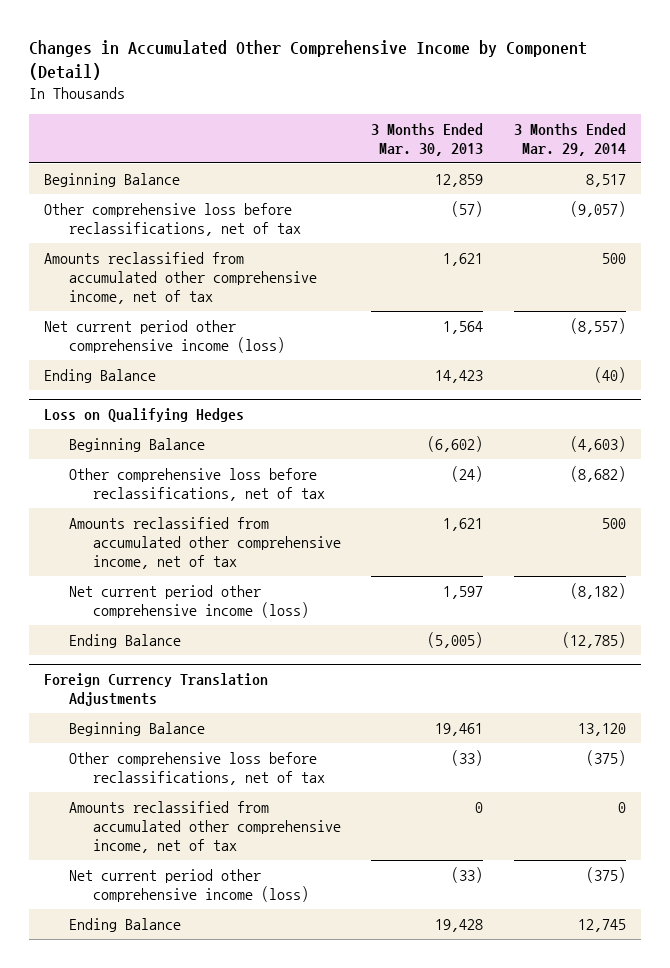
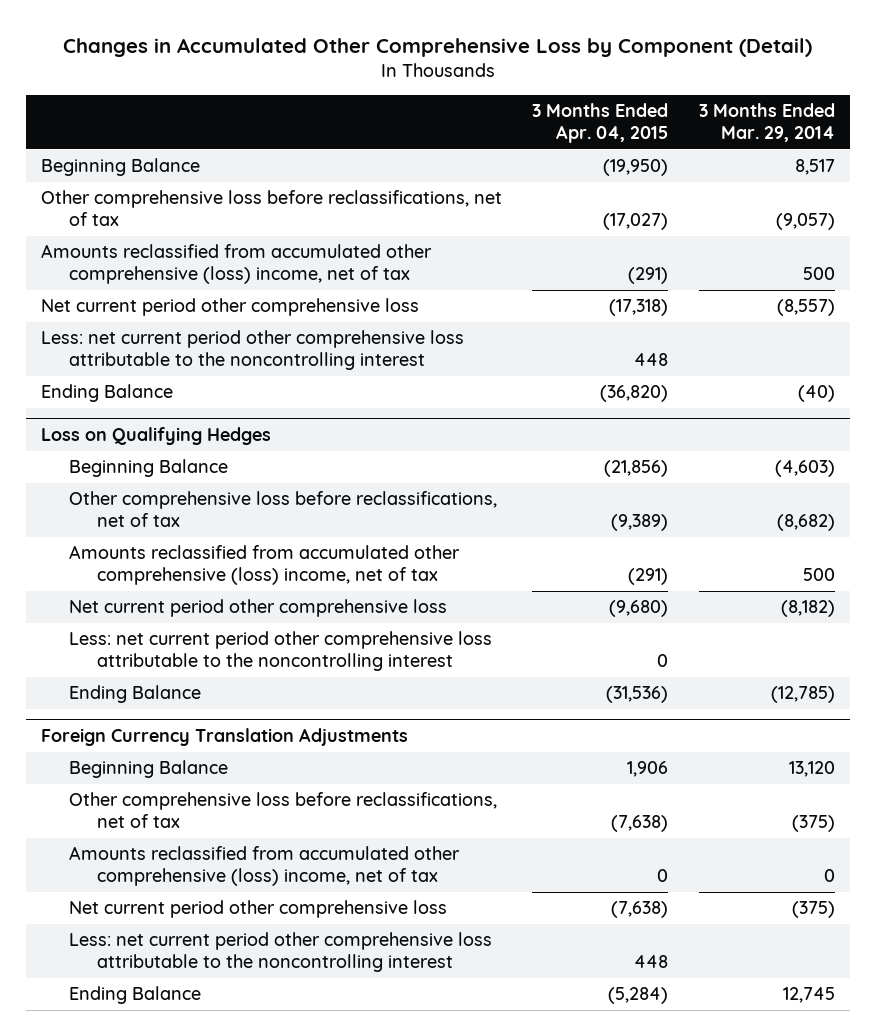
- Changes in Accumulated Other Comprehensive Income by Component (Detail)
+ Changes in Accumulated Other Comprehensive Loss by Component (Detail)
- | 3 Months Ended Mar. 30, 2013 | 3 Months Ended Mar. 29, 2014
+ | 3 Months Ended Apr. 04, 2015 | 3 Months Ended Mar. 29, 2014
- Amounts reclassified from accumulated other comprehensive income, net of tax | 1,621 | 500
- Net current period other comprehensive income (loss) | 1,564 | (8,557)
+ Amounts reclassified from accumulated other comprehensive (loss) income, net of tax | (291) | 500
+ Net current period other comprehensive loss | (17,318) | (8,557)
+ Less: net current period other comprehensive loss attributable to the noncontrolling interest | 448 |
@ Loss on Qualifying Hedges
- Amounts reclassified from accumulated other comprehensive income, net of tax | 1,621 | 500
- Net current period other comprehensive income (loss) | 1,597 | (8,182)
+ Amounts reclassified from accumulated other comprehensive (loss) income, net of tax | (291) | 500
+ Net current period other comprehensive loss | (9,680) | (8,182)
+ Less: net current period other comprehensive loss attributable to the noncontrolling interest | 0 |
@ Foreign Currency Translation Adjustments
- Amounts reclassified from accumulated other comprehensive income, net of tax | 0 | 0
- Net current period other comprehensive income (loss) | (33) | (375)
+ Amounts reclassified from accumulated other comprehensive (loss) income, net of tax | 0 | 0
+ Net current period other comprehensive loss | (7,638) | (375)
+ Less: net current period other comprehensive loss attributable to the noncontrolling interest | 448 |

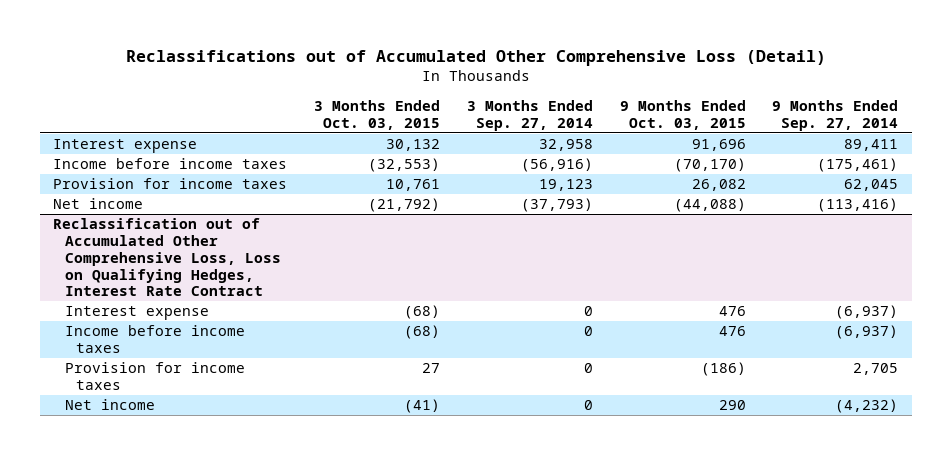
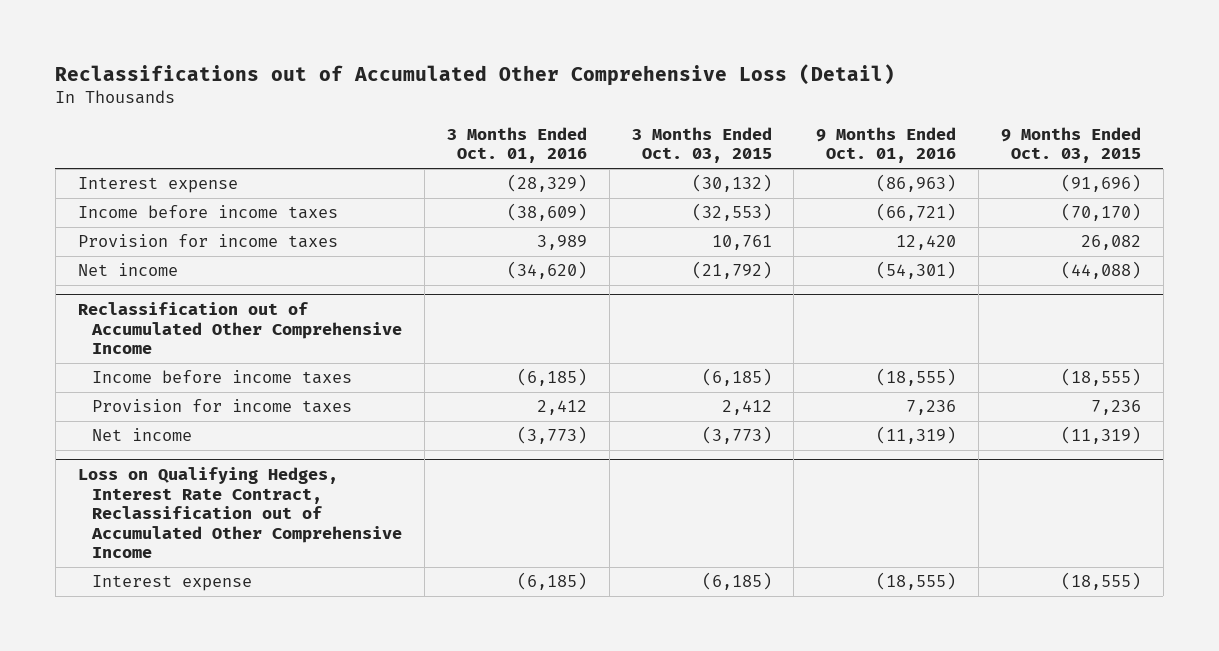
- | 3 Months Ended Oct. 03, 2015 | 3 Months Ended Sep. 27, 2014 | 9 Months Ended Oct. 03, 2015 | 9 Months Ended Sep. 27, 2014
+ | 3 Months Ended Oct. 01, 2016 | 3 Months Ended Oct. 03, 2015 | 9 Months Ended Oct. 01, 2016 | 9 Months Ended Oct. 03, 2015
- Interest expense | 30,132 | 32,958 | 91,696 | 89,411
+ Interest expense | (28,329) | (30,132) | (86,963) | (91,696)
- Reclassification out of Accumulated Other Comprehensive Loss, Loss on Qualifying Hedges, Interest Rate Contract
- Interest expense | (68) | 0 | 476 | (6,937)
- Income before income taxes | (68) | 0 | 476 | (6,937)
- Provision for income taxes | 27 | 0 | (186) | 2,705
- Net income | (41) | 0 | 290 | (4,232)
+ Reclassification out of Accumulated Other Comprehensive Income
+ Income before income taxes | (6,185) | (6,185) | (18,555) | (18,555)
+ Provision for income taxes | 2,412 | 2,412 | 7,236 | 7,236
+ Net income | (3,773) | (3,773) | (11,319) | (11,319)
+ Loss on Qualifying Hedges, Interest Rate Contract, Reclassification out of Accumulated Other Comprehensive Income
+ Interest expense | (6,185) | (6,185) | (18,555) | (18,555)

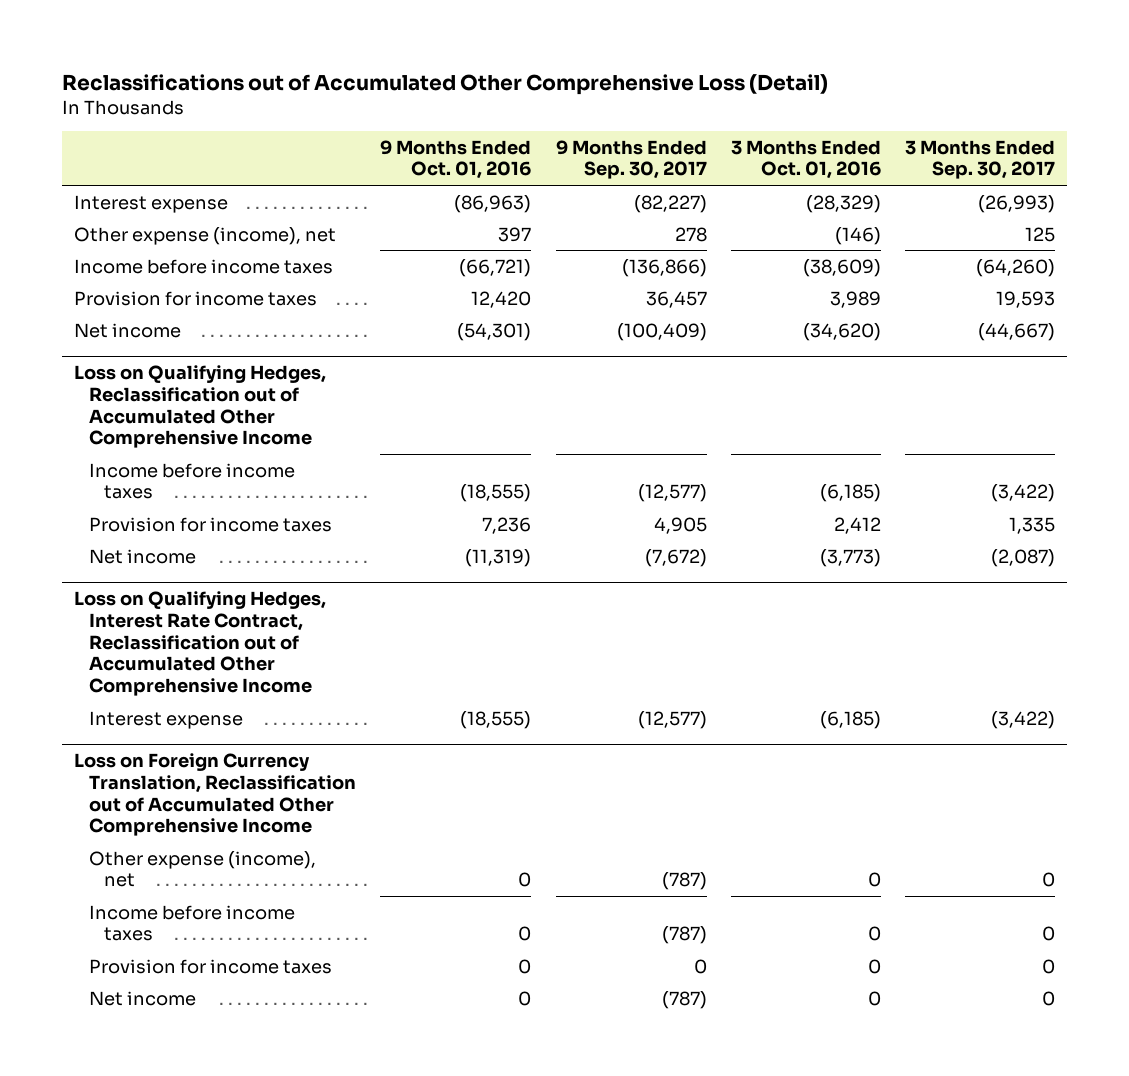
- | 3 Months Ended Oct. 01, 2016 | 3 Months Ended Oct. 03, 2015 | 9 Months Ended Oct. 01, 2016 | 9 Months Ended Oct. 03, 2015
+ | 9 Months Ended Oct. 01, 2016 | 9 Months Ended Sep. 30, 2017 | 3 Months Ended Oct. 01, 2016 | 3 Months Ended Sep. 30, 2017
+ Other expense (income), net | 397 | 278 | (146) | 125
- Reclassification out of Accumulated Other Comprehensive Income
+ Loss on Qualifying Hedges, Reclassification out of Accumulated Other Comprehensive Income
+ Loss on Foreign Currency Translation, Reclassification out of Accumulated Other Comprehensive Income
+ Other expense (income), net | 0 | (787) | 0 | 0
+ Income before income taxes | 0 | (787) | 0 | 0
+ Provision for income taxes | 0 | 0 | 0 | 0
+ Net income | 0 | (787) | 0 | 0

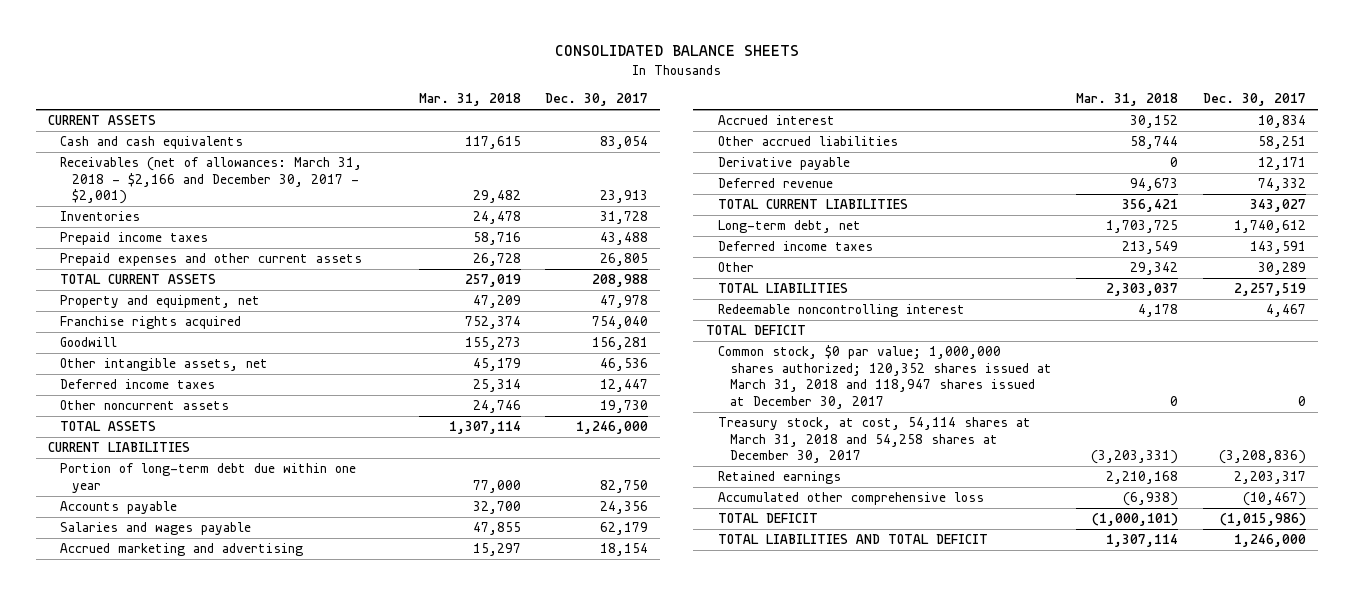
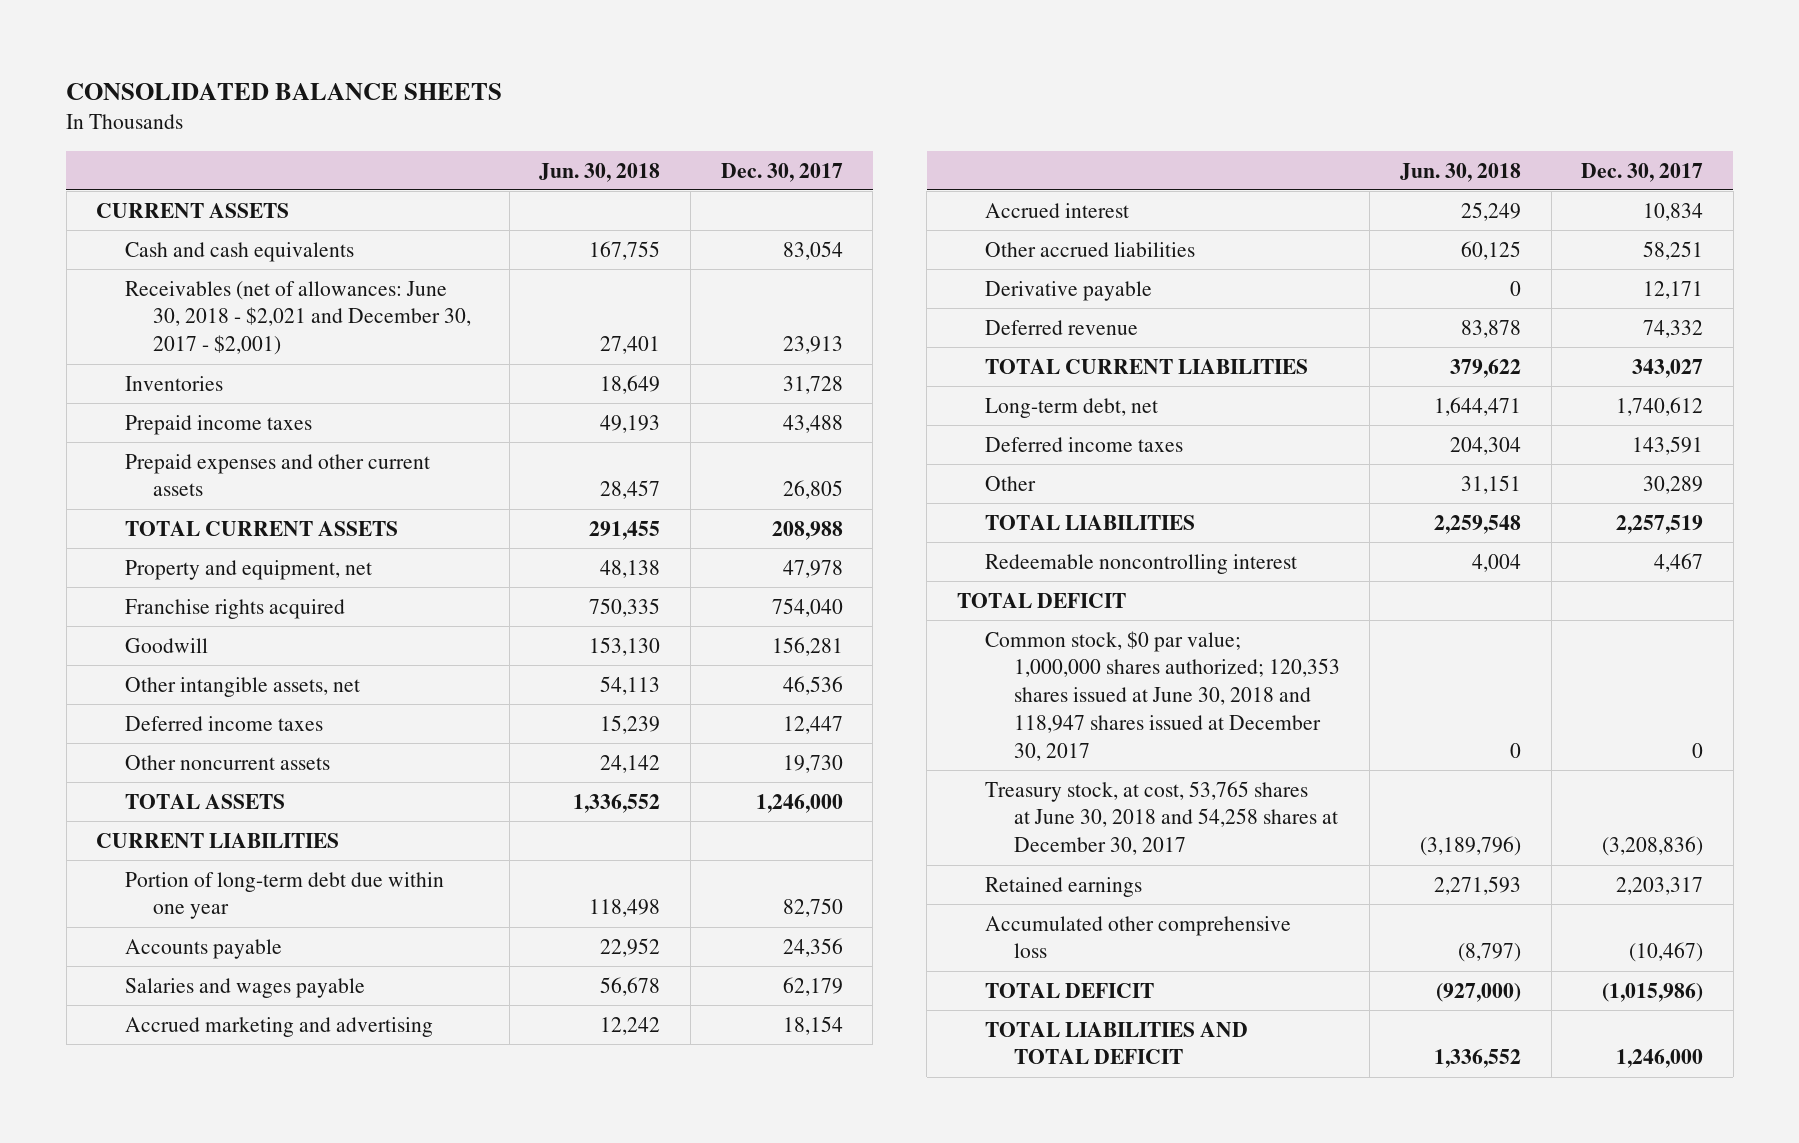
- | Mar. 31, 2018 | Dec. 30, 2017
+ | Jun. 30, 2018 | Dec. 30, 2017
- Receivables (net of allowances: March 31, 2018 - $2,166 and December 30, 2017 - $2,001) | 29,482 | 23,913
+ Receivables (net of allowances: June 30, 2018 - $2,021 and December 30, 2017 - $2,001) | 27,401 | 23,913
- Common stock, $0 par value; 1,000,000 shares authorized; 120,352 shares issued at March 31, 2018 and 118,947 shares issued at December 30, 2017 | 0 | 0
- Treasury stock, at cost, 54,114 shares at March 31, 2018 and 54,258 shares at December 30, 2017 | (3,203,331) | (3,208,836)
+ Common stock, $0 par value; 1,000,000 shares authorized; 120,353 shares issued at June 30, 2018 and 118,947 shares issued at December 30, 2017 | 0 | 0
+ Treasury stock, at cost, 53,765 shares at June 30, 2018 and 54,258 shares at December 30, 2017 | (3,189,796) | (3,208,836)

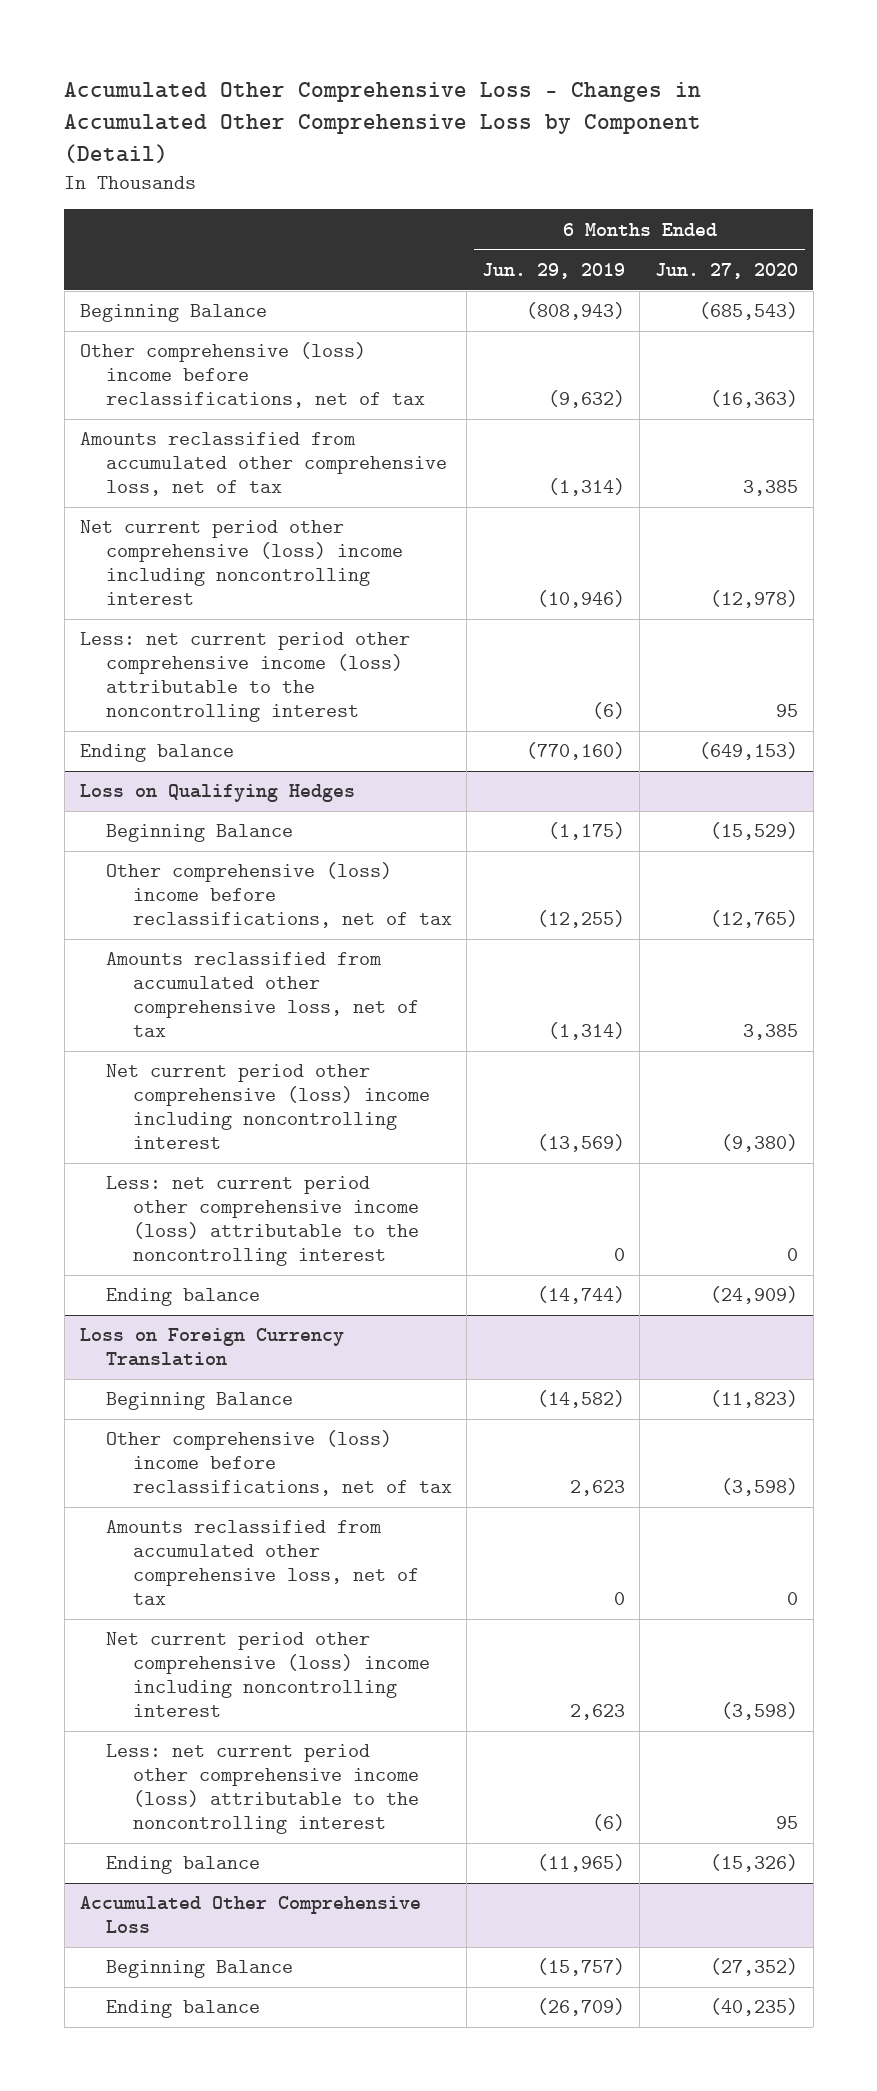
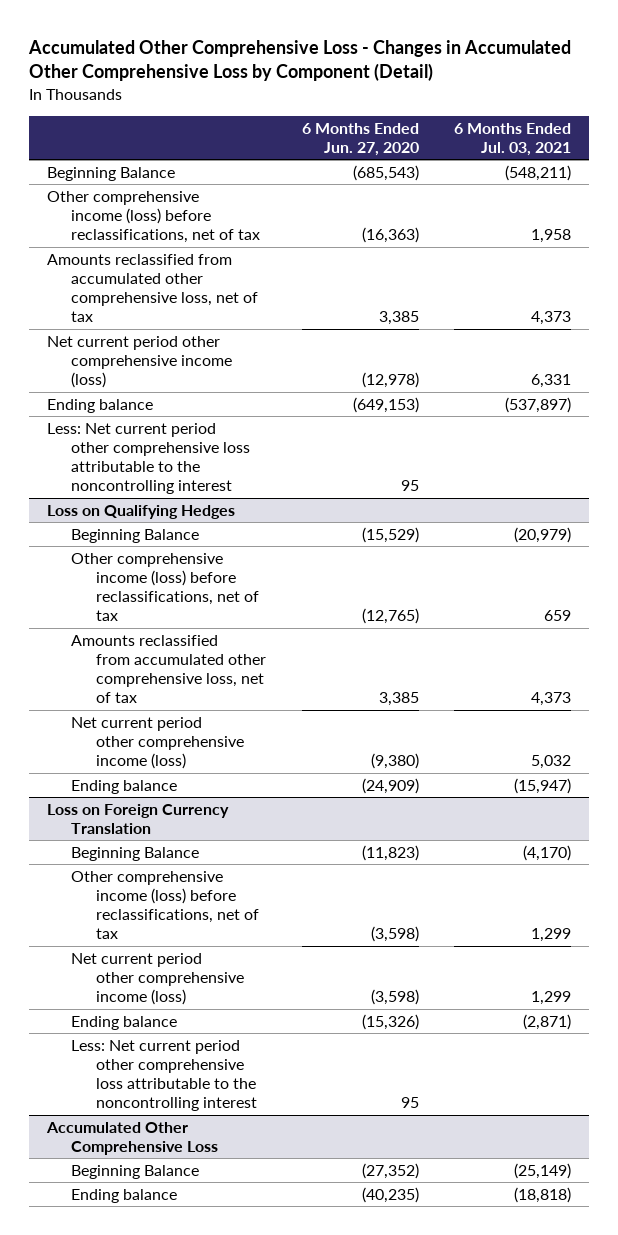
- | 6 Months Ended Jun. 29, 2019 | 6 Months Ended Jun. 27, 2020
+ | 6 Months Ended Jun. 27, 2020 | 6 Months Ended Jul. 03, 2021
- Other comprehensive (loss) income before reclassifications, net of tax | (9,632) | (16,363)
+ Other comprehensive income (loss) before reclassifications, net of tax | (16,363) | 1,958
- Net current period other comprehensive (loss) income including noncontrolling interest | (10,946) | (12,978)
- Less: net current period other comprehensive income (loss) attributable to the noncontrolling interest | (6) | 95
+ Net current period other comprehensive income (loss) | (12,978) | 6,331
+ Less: Net current period other comprehensive loss attributable to the noncontrolling interest | 95 |
@ Loss on Qualifying Hedges
- Other comprehensive (loss) income before reclassifications, net of tax | (12,255) | (12,765)
+ Other comprehensive income (loss) before reclassifications, net of tax | (12,765) | 659
- Net current period other comprehensive (loss) income including noncontrolling interest | (13,569) | (9,380)
- Less: net current period other comprehensive income (loss) attributable to the noncontrolling interest | 0 | 0
+ Net current period other comprehensive income (loss) | (9,380) | 5,032
@ Loss on Foreign Currency Translation
- Other comprehensive (loss) income before reclassifications, net of tax | 2,623 | (3,598)
- Amounts reclassified from accumulated other comprehensive loss, net of tax | 0 | 0
- Net current period other comprehensive (loss) income including noncontrolling interest | 2,623 | (3,598)
- Less: net current period other comprehensive income (loss) attributable to the noncontrolling interest | (6) | 95
+ Other comprehensive income (loss) before reclassifications, net of tax | (3,598) | 1,299
+ Net current period other comprehensive income (loss) | (3,598) | 1,299
+ Less: Net current period other comprehensive loss attributable to the noncontrolling interest | 95 |

